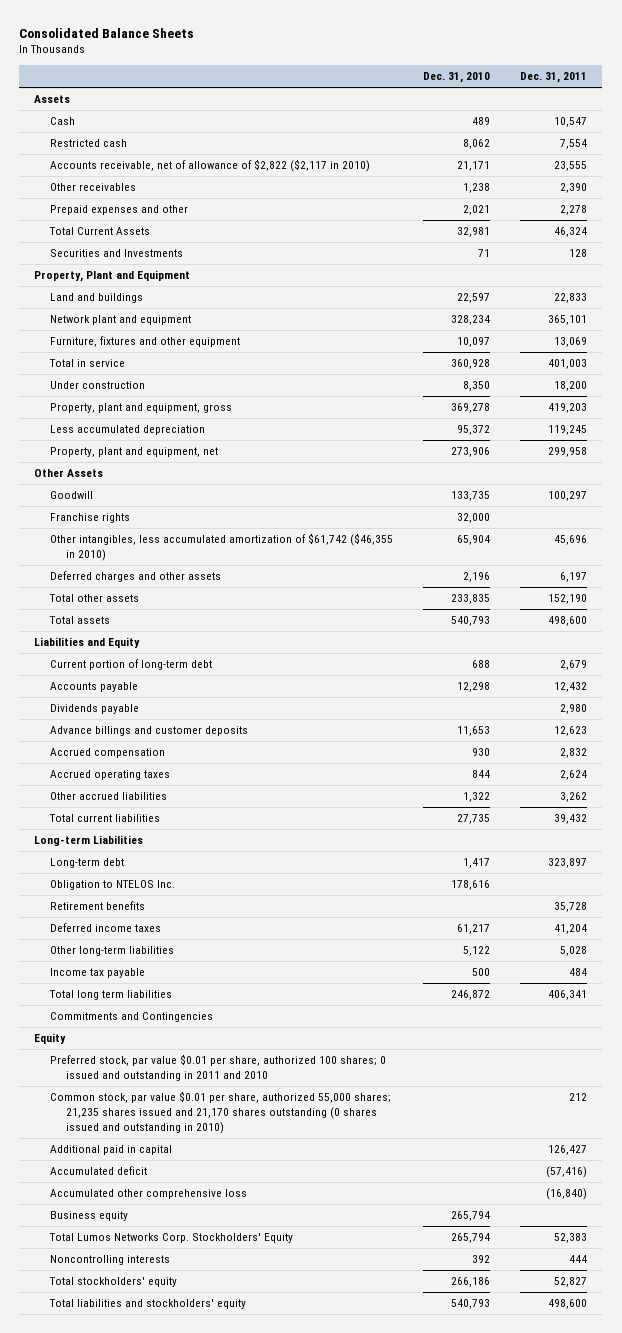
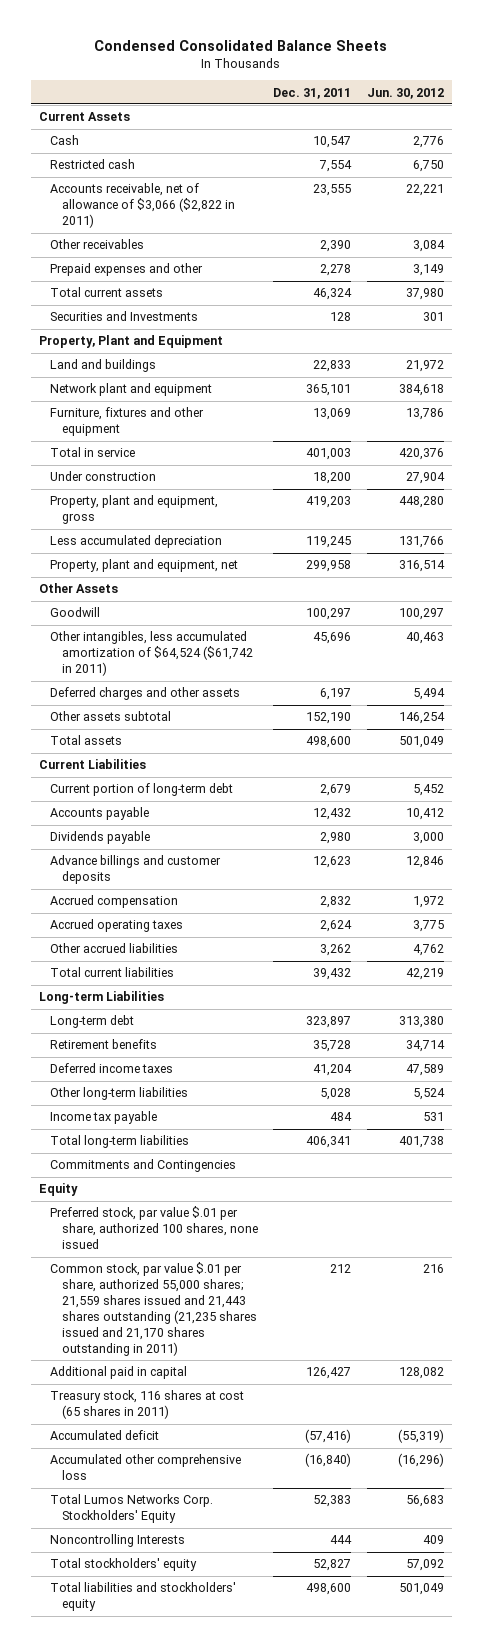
- Consolidated Balance Sheets
+ Condensed Consolidated Balance Sheets
- | Dec. 31, 2010 | Dec. 31, 2011
+ | Dec. 31, 2011 | Jun. 30, 2012
- Assets
+ Current Assets
- Accounts receivable, net of allowance of $2,822 ($2,117 in 2010) | 21,171 | 23,555
+ Accounts receivable, net of allowance of $3,066 ($2,822 in 2011) | 23,555 | 22,221
- Total Current Assets | 32,981 | 46,324
+ Total current assets | 46,324 | 37,980
- Franchise rights | 32,000 |
- Other intangibles, less accumulated amortization of $61,742 ($46,355 in 2010) | 65,904 | 45,696
+ Other intangibles, less accumulated amortization of $64,524 ($61,742 in 2011) | 45,696 | 40,463
- Total other assets | 233,835 | 152,190
+ Other assets subtotal | 152,190 | 146,254
- Liabilities and Equity
+ Current Liabilities
- Obligation to NTELOS Inc. | 178,616 |
- Total long term liabilities | 246,872 | 406,341
+ Total long-term liabilities | 406,341 | 401,738
- Preferred stock, par value $0.01 per share, authorized 100 shares; 0 issued and outstanding in 2011 and 2010
- Common stock, par value $0.01 per share, authorized 55,000 shares; 21,235 shares issued and 21,170 shares outstanding (0 shares issued and outstanding in 2010) | | 212
+ Preferred stock, par value $.01 per share, authorized 100 shares, none issued
+ Common stock, par value $.01 per share, authorized 55,000 shares; 21,559 shares issued and 21,443 shares outstanding (21,235 shares issued and 21,170 shares outstanding in 2011) | 212 | 216
+ Treasury stock, 116 shares at cost (65 shares in 2011)
- Business equity | 265,794 |
- Noncontrolling interests | 392 | 444
+ Noncontrolling Interests | 444 | 409

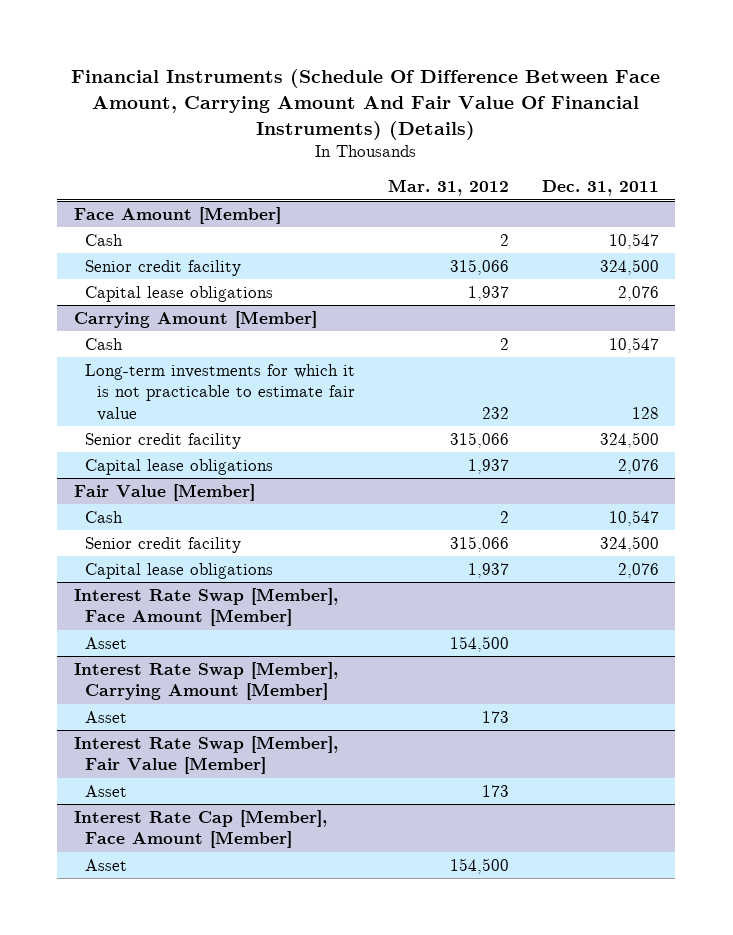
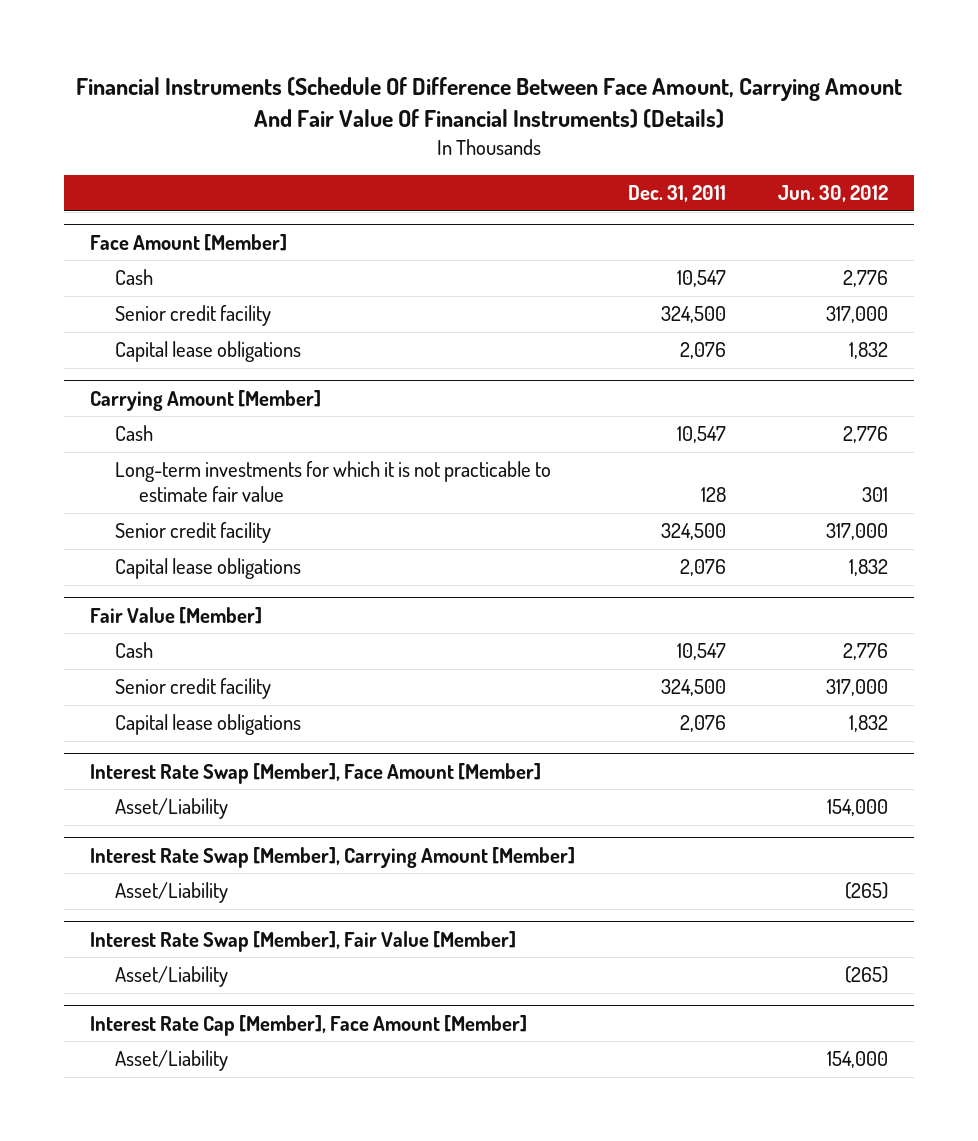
- | Mar. 31, 2012 | Dec. 31, 2011
+ | Dec. 31, 2011 | Jun. 30, 2012
@ Interest Rate Swap [Member], Face Amount [Member]
- Asset | 154,500 |
+ Asset/Liability | | 154,000
@ Interest Rate Swap [Member], Carrying Amount [Member]
- Asset | 173 |
+ Asset/Liability | | (265)
@ Interest Rate Swap [Member], Fair Value [Member]
- Asset | 173 |
+ Asset/Liability | | (265)
@ Interest Rate Cap [Member], Face Amount [Member]
- Asset | 154,500 |
+ Asset/Liability | | 154,000

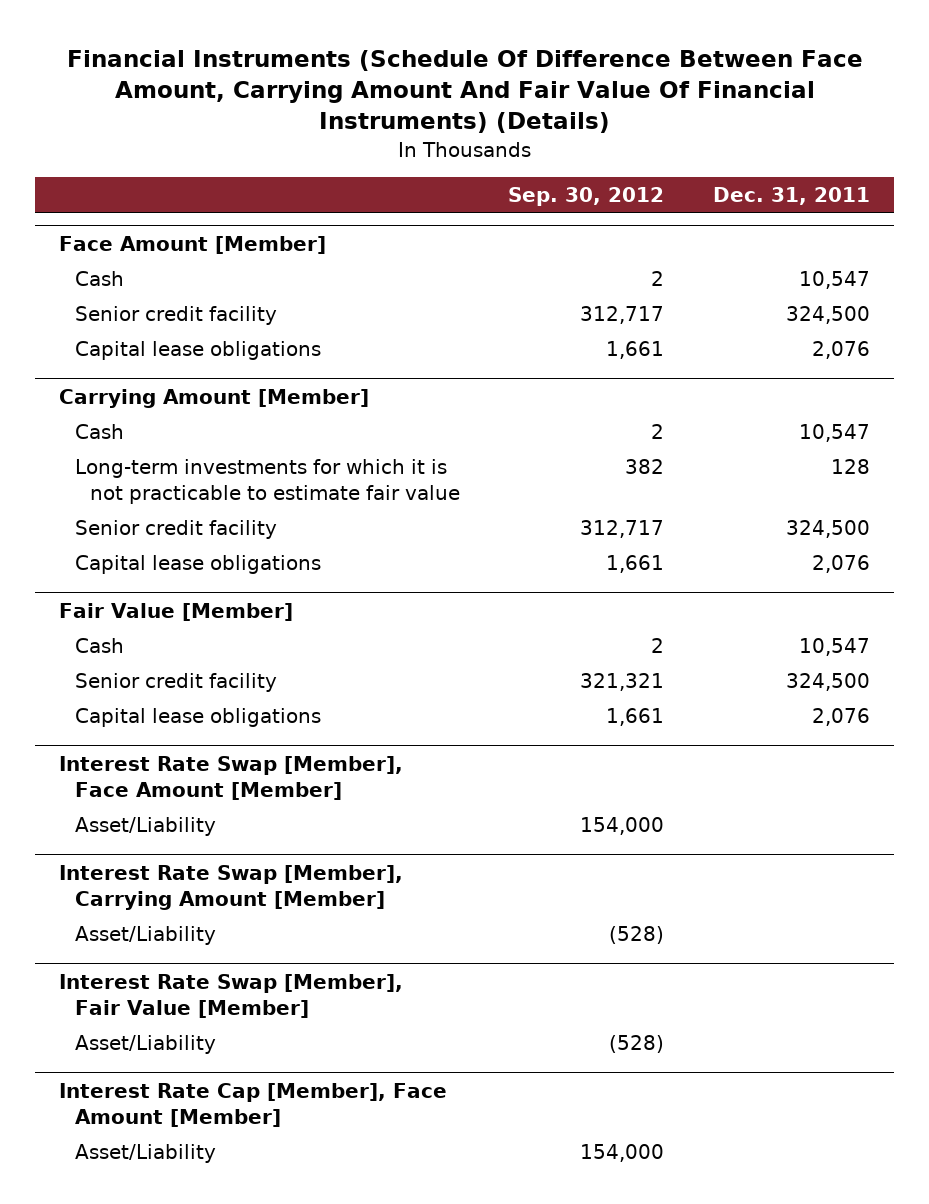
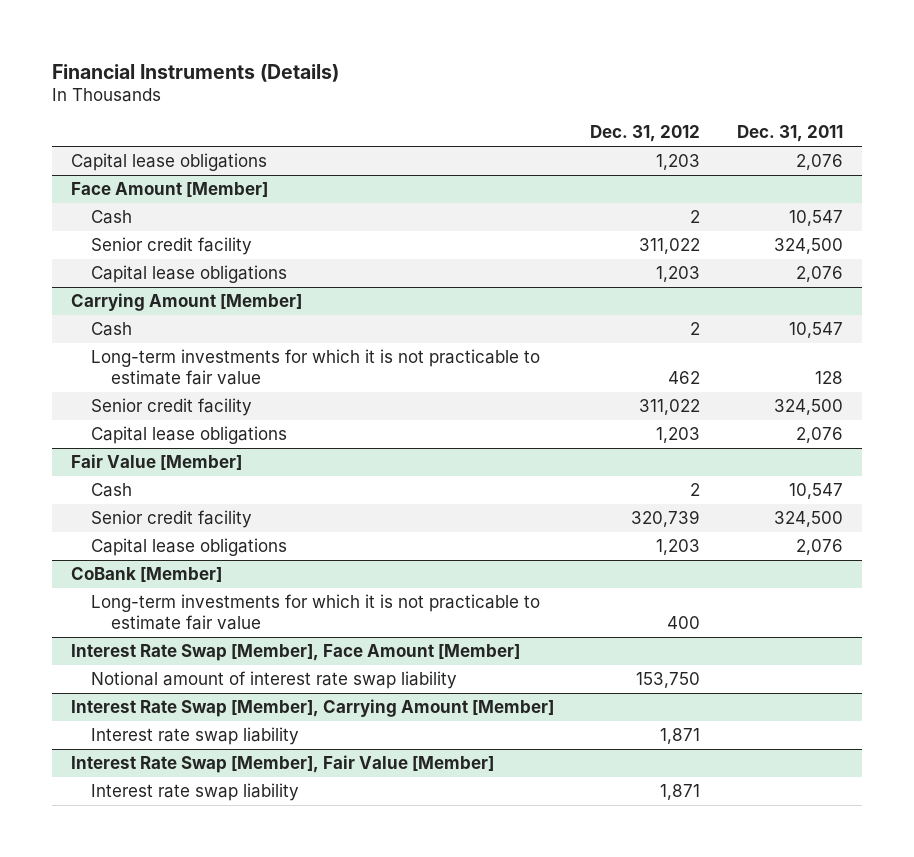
- Financial Instruments (Schedule Of Difference Between Face Amount, Carrying Amount And Fair Value Of Financial Instruments) (Details)
+ Financial Instruments (Details)
- | Sep. 30, 2012 | Dec. 31, 2011
+ | Dec. 31, 2012 | Dec. 31, 2011
+ Capital lease obligations | 1,203 | 2,076
+ CoBank [Member]
+ Long-term investments for which it is not practicable to estimate fair value | 400 |
@ Interest Rate Swap [Member], Face Amount [Member]
- Asset/Liability | 154,000 |
+ Notional amount of interest rate swap liability | 153,750 |
@ Interest Rate Swap [Member], Carrying Amount [Member]
- Asset/Liability | (528) |
+ Interest rate swap liability | 1,871 |
@ Interest Rate Swap [Member], Fair Value [Member]
- Asset/Liability | (528) |
- Interest Rate Cap [Member], Face Amount [Member]
- Asset/Liability | 154,000 |
@ Interest Rate Swap [Member], Fair Value [Member]
+ Interest rate swap liability | 1,871 |

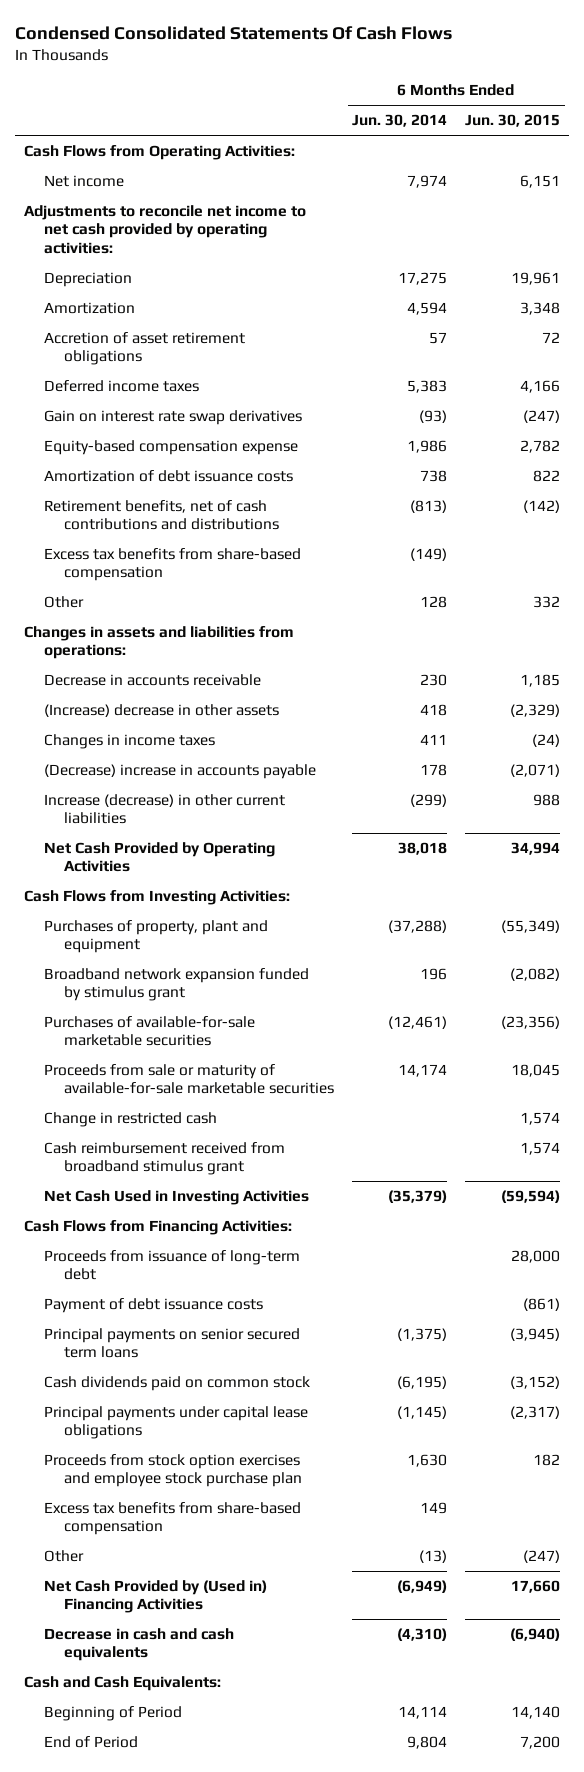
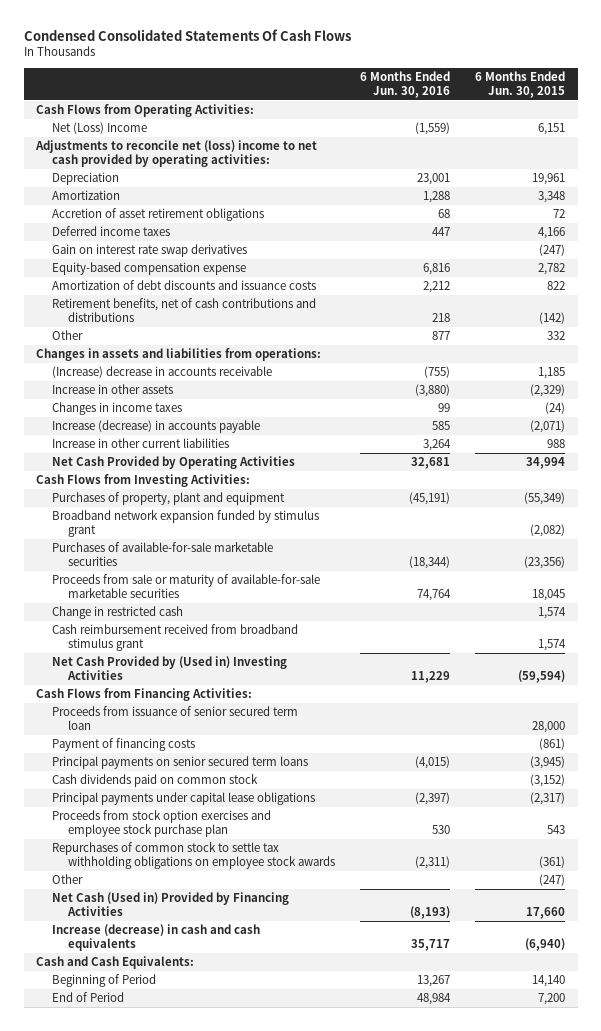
- | 6 Months Ended Jun. 30, 2014 | 6 Months Ended Jun. 30, 2015
+ | 6 Months Ended Jun. 30, 2016 | 6 Months Ended Jun. 30, 2015
- Net income | 7,974 | 6,151
- Adjustments to reconcile net income to net cash provided by operating activities:
+ Net (Loss) Income | (1,559) | 6,151
+ Adjustments to reconcile net (loss) income to net cash provided by operating activities:
- Amortization of debt issuance costs | 738 | 822
+ Amortization of debt discounts and issuance costs | 2,212 | 822
- Excess tax benefits from share-based compensation | (149) |
- Decrease in accounts receivable | 230 | 1,185
- (Increase) decrease in other assets | 418 | (2,329)
+ (Increase) decrease in accounts receivable | (755) | 1,185
+ Increase in other assets | (3,880) | (2,329)
- (Decrease) increase in accounts payable | 178 | (2,071)
- Increase (decrease) in other current liabilities | (299) | 988
+ Increase (decrease) in accounts payable | 585 | (2,071)
+ Increase in other current liabilities | 3,264 | 988
- Net Cash Used in Investing Activities | (35,379) | (59,594)
+ Net Cash Provided by (Used in) Investing Activities | 11,229 | (59,594)
- Proceeds from issuance of long-term debt | | 28,000
- Payment of debt issuance costs | | (861)
+ Proceeds from issuance of senior secured term loan | | 28,000
+ Payment of financing costs | | (861)
- Proceeds from stock option exercises and employee stock purchase plan | 1,630 | 182
- Excess tax benefits from share-based compensation | 149 |
+ Proceeds from stock option exercises and employee stock purchase plan | 530 | 543
+ Repurchases of common stock to settle tax withholding obligations on employee stock awards | (2,311) | (361)
- Net Cash Provided by (Used in) Financing Activities | (6,949) | 17,660
- Decrease in cash and cash equivalents | (4,310) | (6,940)
+ Net Cash (Used in) Provided by Financing Activities | (8,193) | 17,660
+ Increase (decrease) in cash and cash equivalents | 35,717 | (6,940)

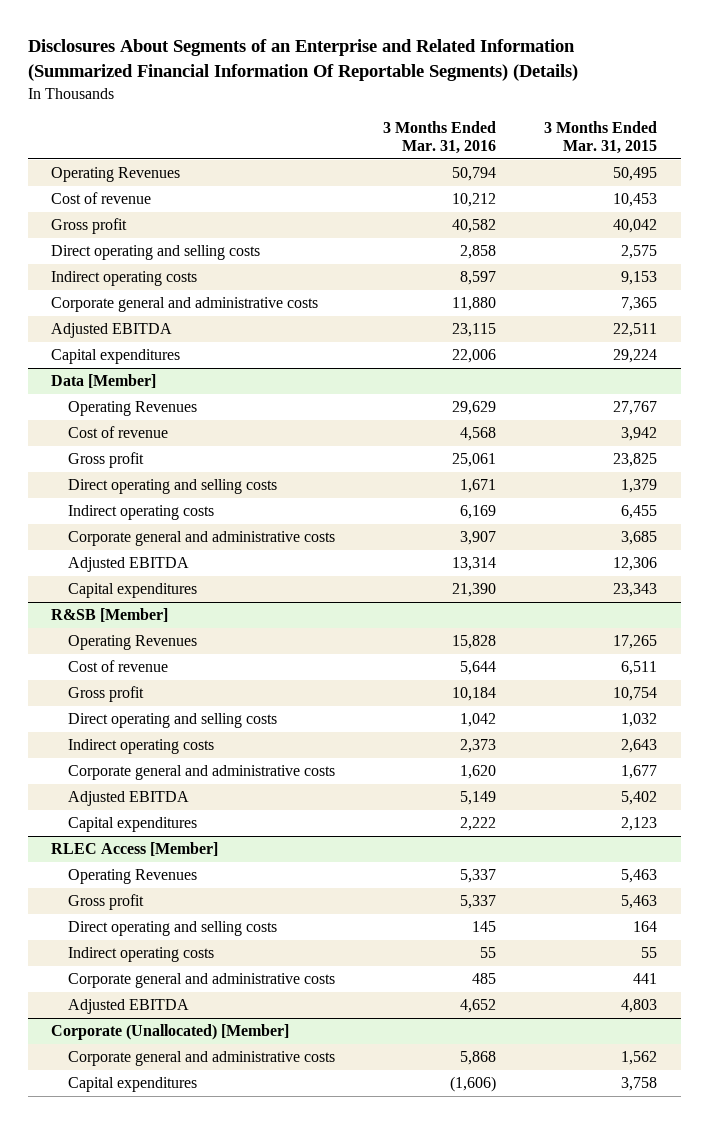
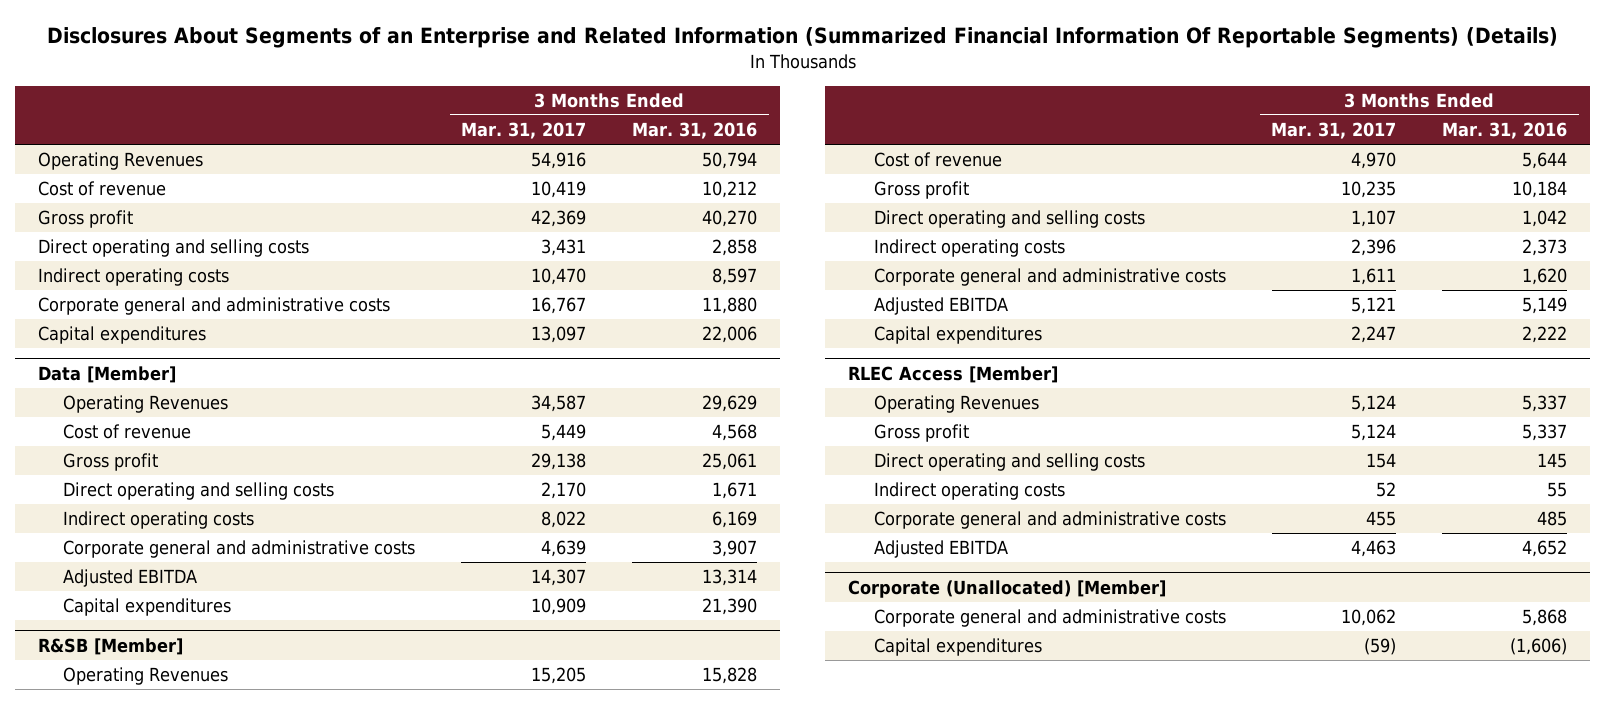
- | 3 Months Ended Mar. 31, 2016 | 3 Months Ended Mar. 31, 2015
+ | 3 Months Ended Mar. 31, 2017 | 3 Months Ended Mar. 31, 2016
- Gross profit | 40,582 | 40,042
+ Gross profit | 42,369 | 40,270
- Adjusted EBITDA | 23,115 | 22,511

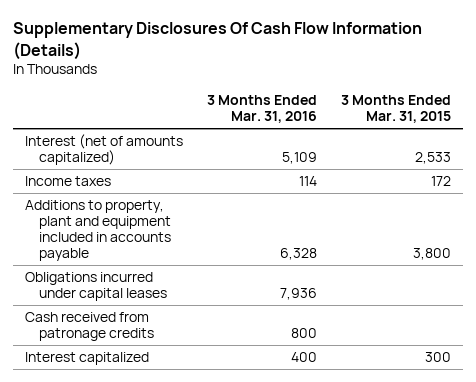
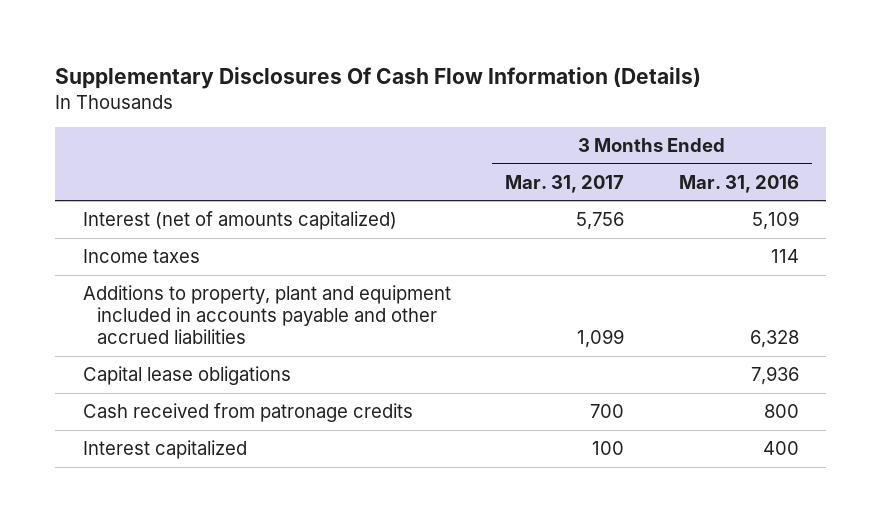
- | 3 Months Ended Mar. 31, 2016 | 3 Months Ended Mar. 31, 2015
+ | 3 Months Ended Mar. 31, 2017 | 3 Months Ended Mar. 31, 2016
- Additions to property, plant and equipment included in accounts payable | 6,328 | 3,800
- Obligations incurred under capital leases | 7,936 |
+ Additions to property, plant and equipment included in accounts payable and other accrued liabilities | 1,099 | 6,328
+ Capital lease obligations | | 7,936

